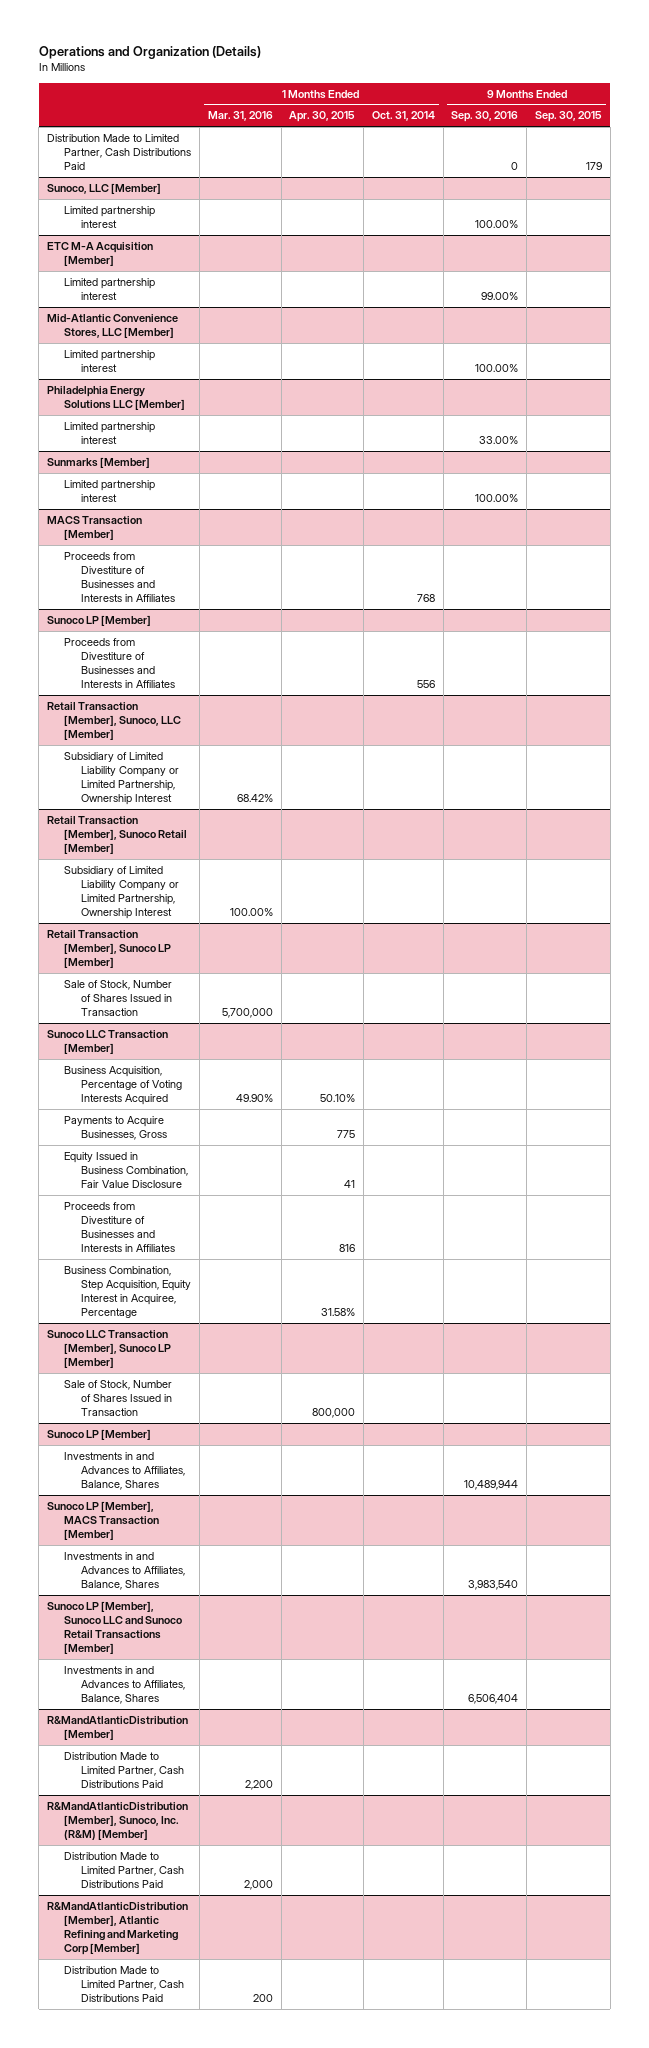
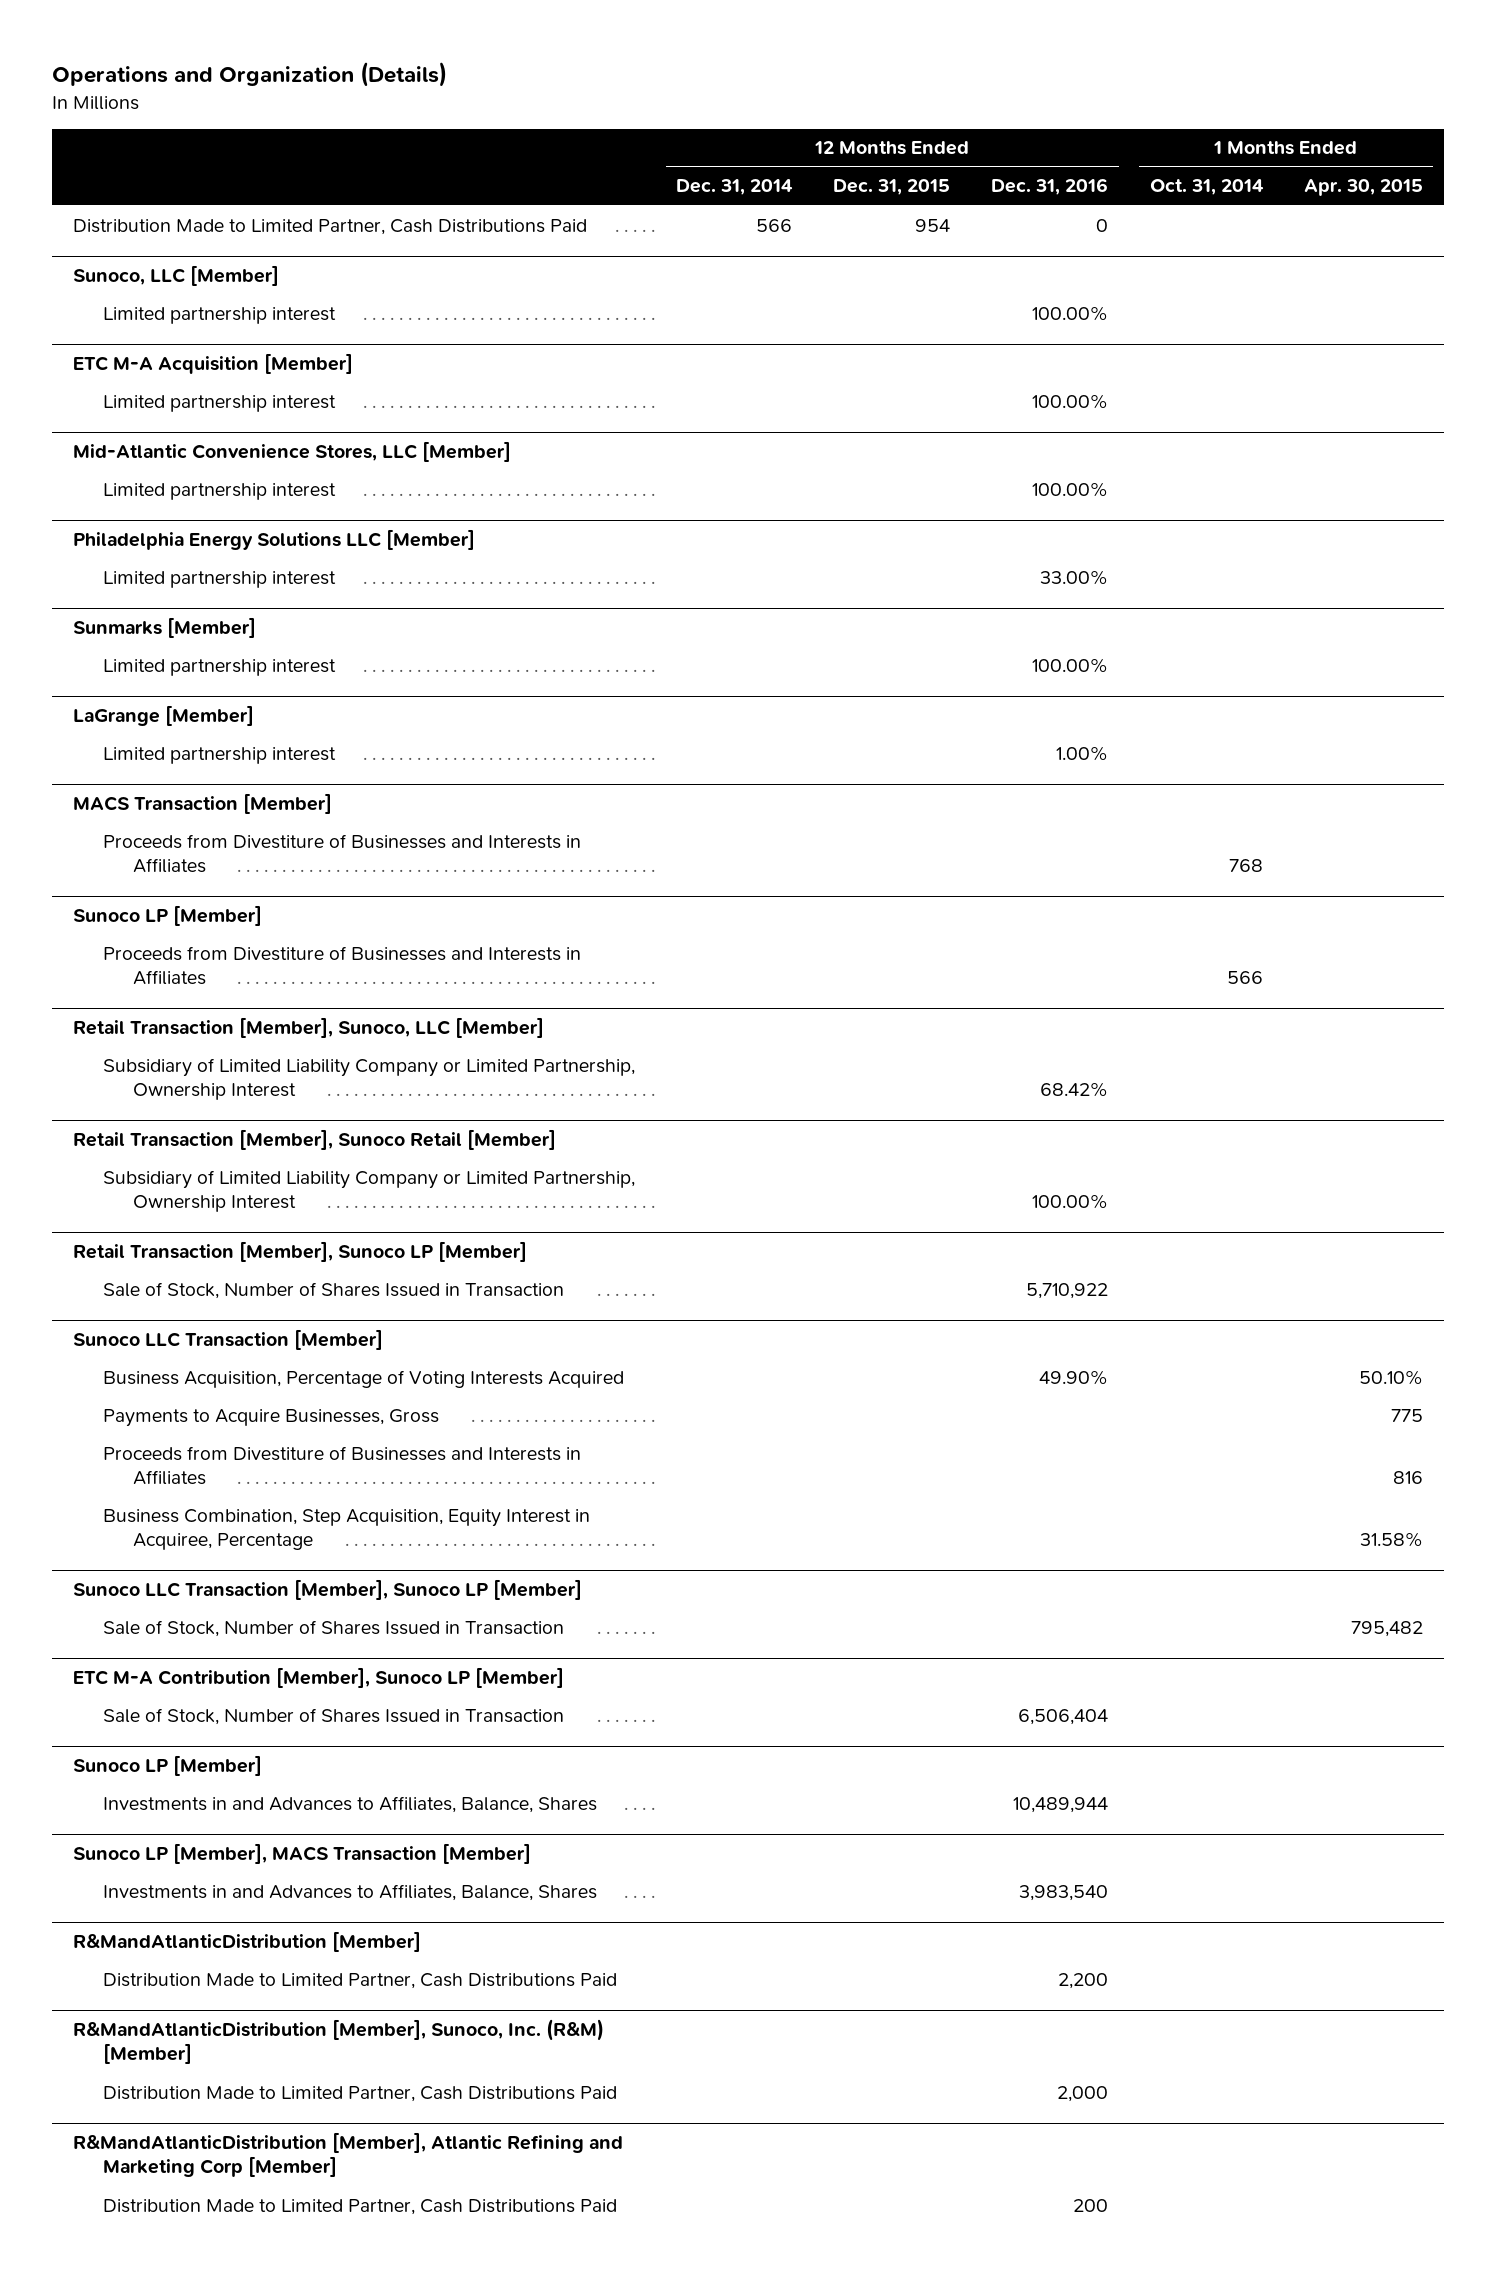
- | 1 Months Ended Mar. 31, 2016 | 1 Months Ended Apr. 30, 2015 | 1 Months Ended Oct. 31, 2014 | 9 Months Ended Sep. 30, 2016 | 9 Months Ended Sep. 30, 2015
+ | 12 Months Ended Dec. 31, 2014 | 12 Months Ended Dec. 31, 2015 | 12 Months Ended Dec. 31, 2016 | 1 Months Ended Oct. 31, 2014 | 1 Months Ended Apr. 30, 2015
+ LaGrange [Member]
+ Limited partnership interest | | | 1.00% | |
@ Sunoco LP [Member]
- Proceeds from Divestiture of Businesses and Interests in Affiliates | | | 556 | |
+ Proceeds from Divestiture of Businesses and Interests in Affiliates | | | | 566 |
@ Sunoco LLC Transaction [Member]
- Equity Issued in Business Combination, Fair Value Disclosure | | 41 | | |
@ Sunoco LLC Transaction [Member], Sunoco LP [Member]
- Sale of Stock, Number of Shares Issued in Transaction | | 800,000 | | |
+ Sale of Stock, Number of Shares Issued in Transaction | | | | | 795,482
+ ETC M-A Contribution [Member], Sunoco LP [Member]
+ Sale of Stock, Number of Shares Issued in Transaction | | | 6,506,404 | |
- Sunoco LP [Member], Sunoco LLC and Sunoco Retail Transactions [Member]
- Investments in and Advances to Affiliates, Balance, Shares | | | | 6,506,404 |

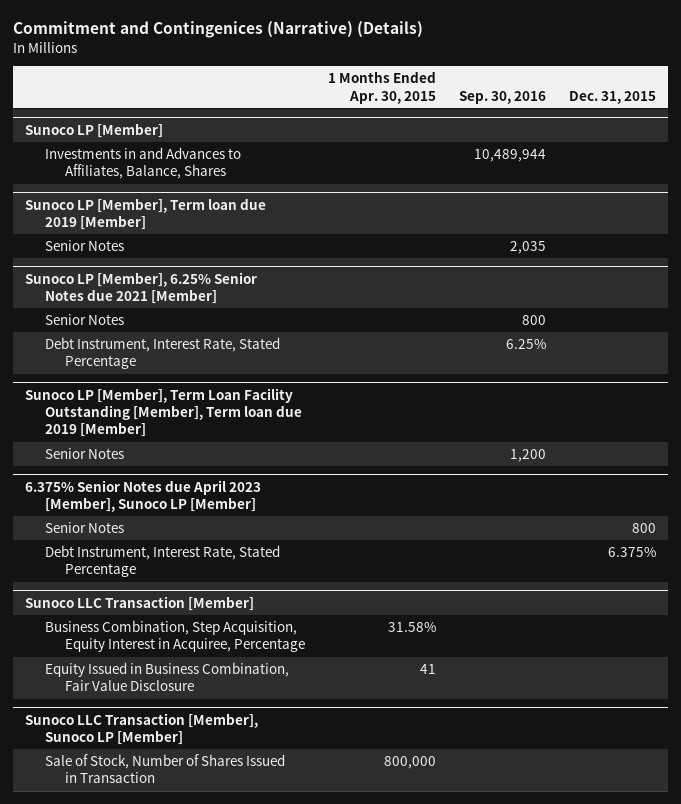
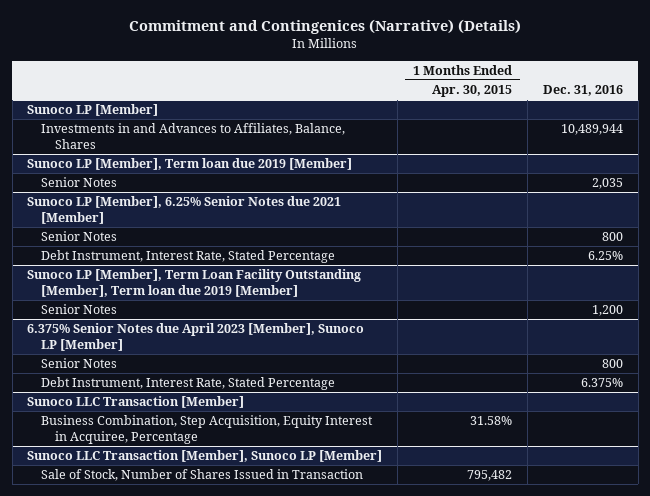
- | 1 Months Ended Apr. 30, 2015 | Sep. 30, 2016 | Dec. 31, 2015
+ | 1 Months Ended Apr. 30, 2015 | Dec. 31, 2016
@ Sunoco LLC Transaction [Member]
- Equity Issued in Business Combination, Fair Value Disclosure | 41 | |
@ Sunoco LLC Transaction [Member], Sunoco LP [Member]
- Sale of Stock, Number of Shares Issued in Transaction | 800,000 | |
+ Sale of Stock, Number of Shares Issued in Transaction | 795,482 |

